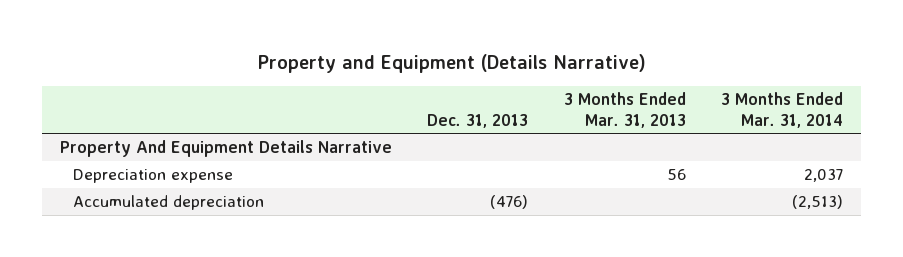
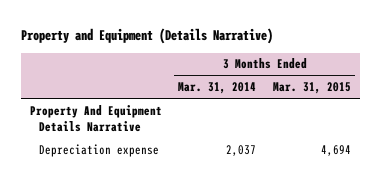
- | Dec. 31, 2013 | 3 Months Ended Mar. 31, 2013 | 3 Months Ended Mar. 31, 2014
+ | 3 Months Ended Mar. 31, 2014 | 3 Months Ended Mar. 31, 2015
- Accumulated depreciation | (476) | | (2,513)

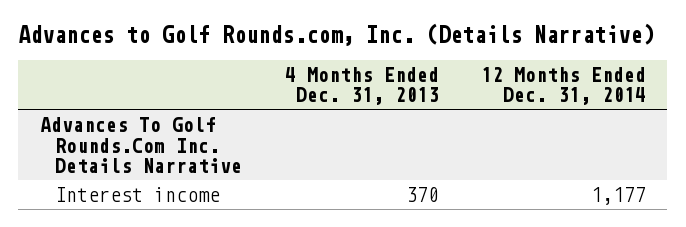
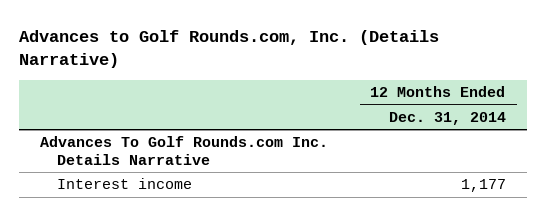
- | 4 Months Ended Dec. 31, 2013 | 12 Months Ended Dec. 31, 2014
+ | 12 Months Ended Dec. 31, 2014
- Advances To Golf Rounds.Com Inc. Details Narrative
+ Advances To Golf Rounds.com Inc. Details Narrative

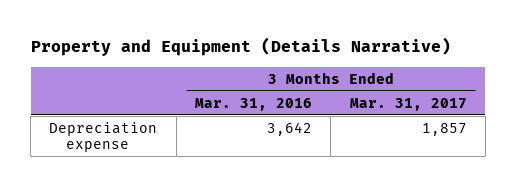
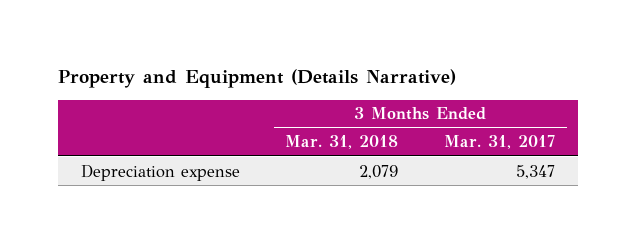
- | 3 Months Ended Mar. 31, 2016 | 3 Months Ended Mar. 31, 2017
+ | 3 Months Ended Mar. 31, 2018 | 3 Months Ended Mar. 31, 2017
- Depreciation expense | 3,642 | 1,857
+ Depreciation expense | 2,079 | 5,347

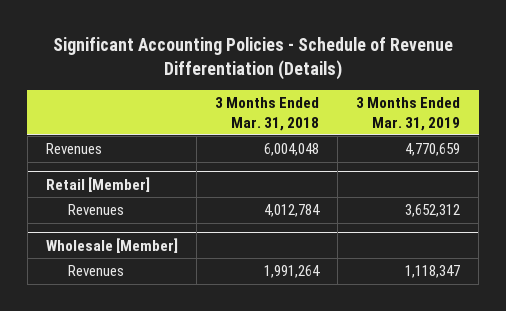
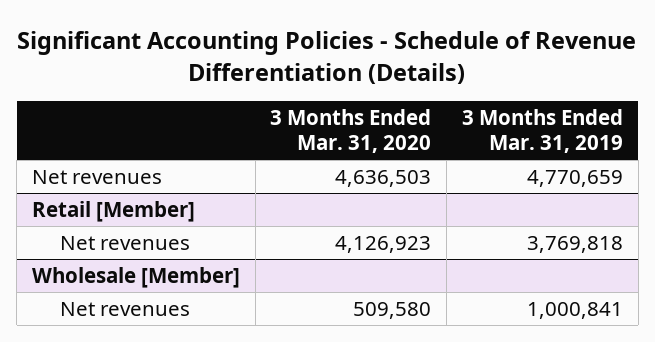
- | 3 Months Ended Mar. 31, 2018 | 3 Months Ended Mar. 31, 2019
+ | 3 Months Ended Mar. 31, 2020 | 3 Months Ended Mar. 31, 2019
- Revenues | 6,004,048 | 4,770,659
+ Net revenues | 4,636,503 | 4,770,659
@ Retail [Member]
- Revenues | 4,012,784 | 3,652,312
+ Net revenues | 4,126,923 | 3,769,818
@ Wholesale [Member]
- Revenues | 1,991,264 | 1,118,347
+ Net revenues | 509,580 | 1,000,841

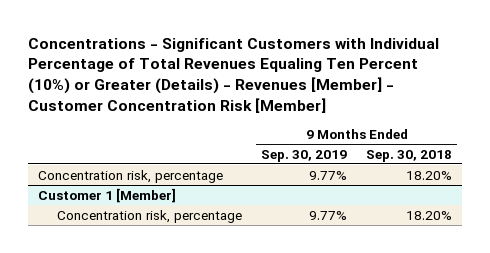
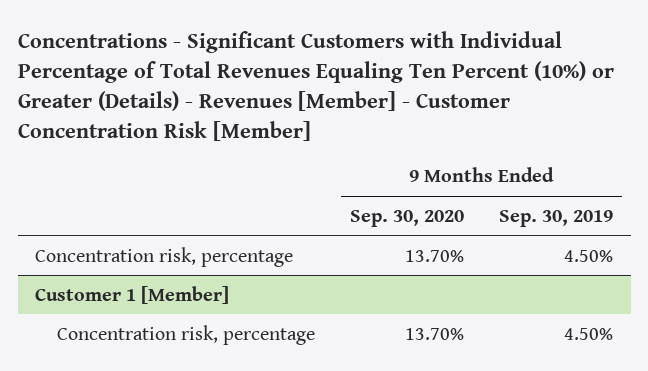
- | 9 Months Ended Sep. 30, 2019 | 9 Months Ended Sep. 30, 2018
+ | 9 Months Ended Sep. 30, 2020 | 9 Months Ended Sep. 30, 2019
- Concentration risk, percentage | 9.77% | 18.20%
+ Concentration risk, percentage | 13.70% | 4.50%
@ Customer 1 [Member]
- Concentration risk, percentage | 9.77% | 18.20%
+ Concentration risk, percentage | 13.70% | 4.50%

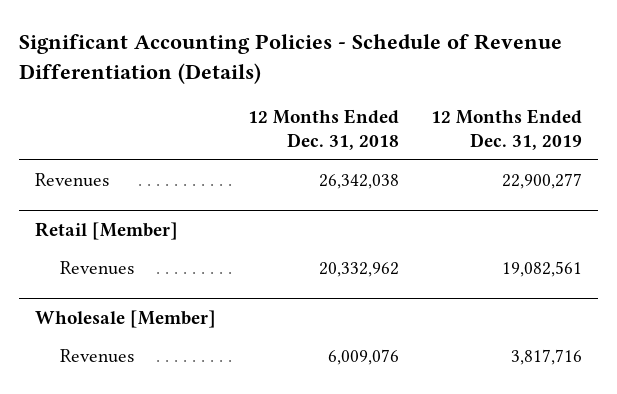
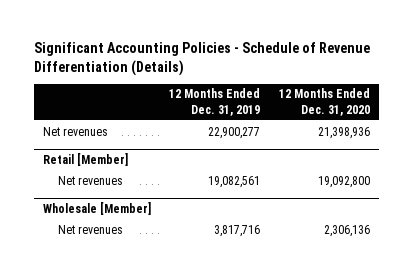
- | 12 Months Ended Dec. 31, 2018 | 12 Months Ended Dec. 31, 2019
+ | 12 Months Ended Dec. 31, 2019 | 12 Months Ended Dec. 31, 2020
- Revenues | 26,342,038 | 22,900,277
+ Net revenues | 22,900,277 | 21,398,936
@ Retail [Member]
- Revenues | 20,332,962 | 19,082,561
+ Net revenues | 19,082,561 | 19,092,800
@ Wholesale [Member]
- Revenues | 6,009,076 | 3,817,716
+ Net revenues | 3,817,716 | 2,306,136

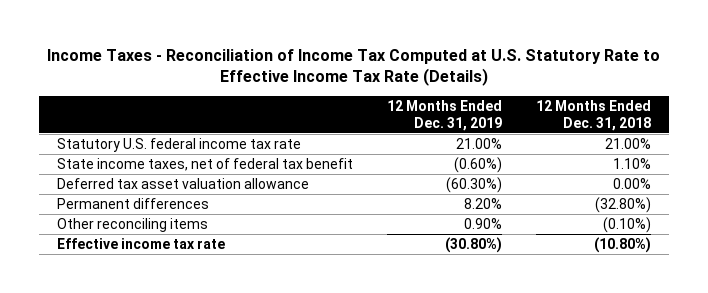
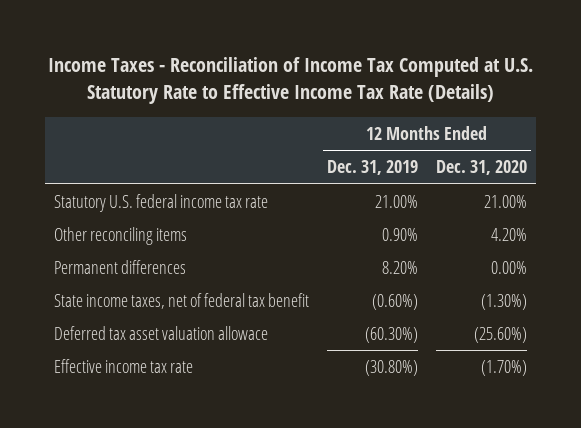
- | 12 Months Ended Dec. 31, 2019 | 12 Months Ended Dec. 31, 2018
+ | 12 Months Ended Dec. 31, 2019 | 12 Months Ended Dec. 31, 2020
- Deferred tax asset valuation allowance | (60.30%) | 0.00%
moved down: Permanent differences | 8.20% | 0.00%
moved down: State income taxes, net of federal tax benefit | (0.60%) | (1.30%)
+ Deferred tax asset valuation allowace | (60.30%) | (25.60%)

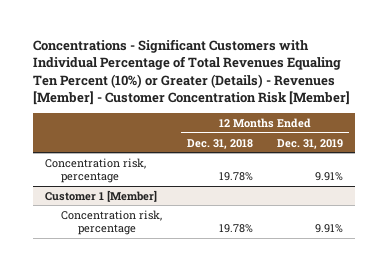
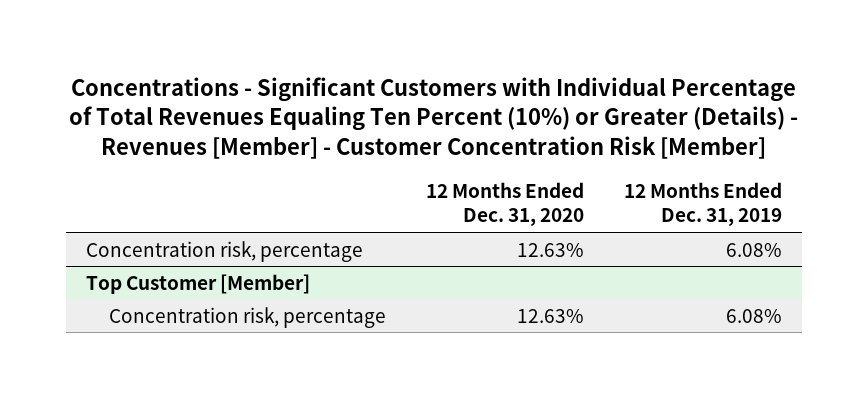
- | 12 Months Ended Dec. 31, 2018 | 12 Months Ended Dec. 31, 2019
+ | 12 Months Ended Dec. 31, 2020 | 12 Months Ended Dec. 31, 2019
- Concentration risk, percentage | 19.78% | 9.91%
- Customer 1 [Member]
- Concentration risk, percentage | 19.78% | 9.91%
+ Concentration risk, percentage | 12.63% | 6.08%
+ Top Customer [Member]
+ Concentration risk, percentage | 12.63% | 6.08%

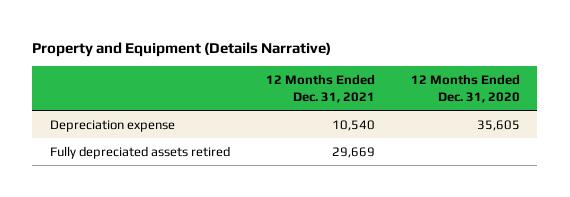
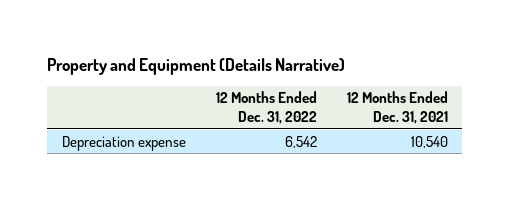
- | 12 Months Ended Dec. 31, 2021 | 12 Months Ended Dec. 31, 2020
+ | 12 Months Ended Dec. 31, 2022 | 12 Months Ended Dec. 31, 2021
- Fully depreciated assets retired | 29,669 |

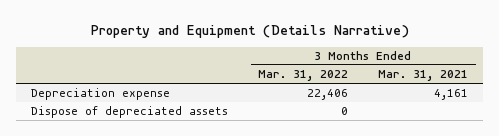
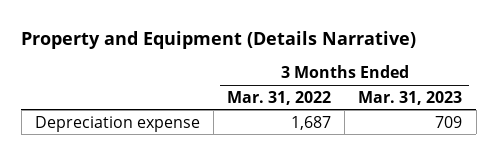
- | 3 Months Ended Mar. 31, 2022 | 3 Months Ended Mar. 31, 2021
+ | 3 Months Ended Mar. 31, 2022 | 3 Months Ended Mar. 31, 2023
- Depreciation expense | 22,406 | 4,161
- Dispose of depreciated assets | 0 |
+ Depreciation expense | 1,687 | 709

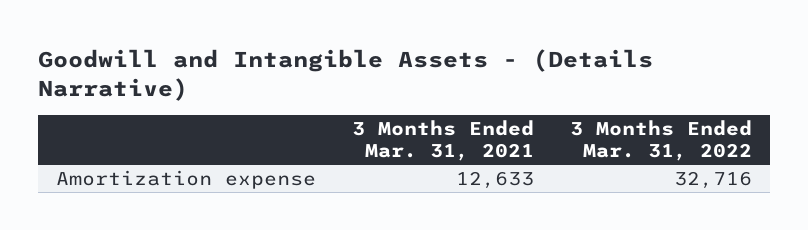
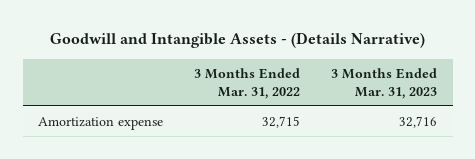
- | 3 Months Ended Mar. 31, 2021 | 3 Months Ended Mar. 31, 2022
+ | 3 Months Ended Mar. 31, 2022 | 3 Months Ended Mar. 31, 2023
- Amortization expense | 12,633 | 32,716
+ Amortization expense | 32,715 | 32,716

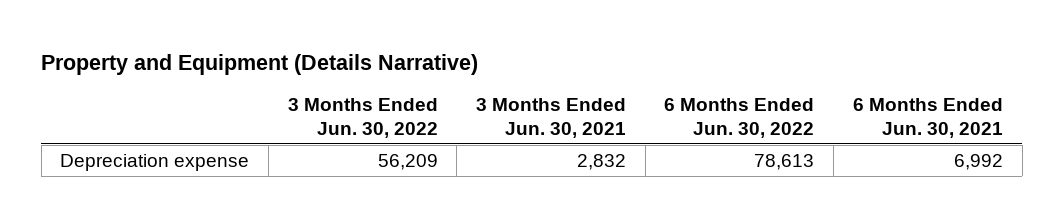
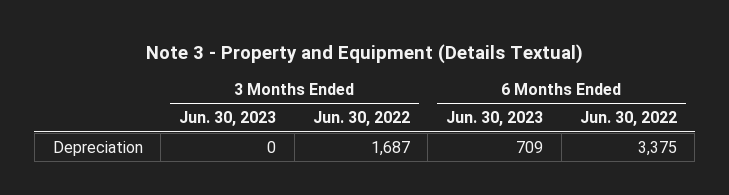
- Property and Equipment (Details Narrative)
+ Note 3 - Property and Equipment (Details Textual)
- | 3 Months Ended Jun. 30, 2022 | 3 Months Ended Jun. 30, 2021 | 6 Months Ended Jun. 30, 2022 | 6 Months Ended Jun. 30, 2021
+ | 3 Months Ended Jun. 30, 2023 | 3 Months Ended Jun. 30, 2022 | 6 Months Ended Jun. 30, 2023 | 6 Months Ended Jun. 30, 2022
- Depreciation expense | 56,209 | 2,832 | 78,613 | 6,992
+ Depreciation | 0 | 1,687 | 709 | 3,375

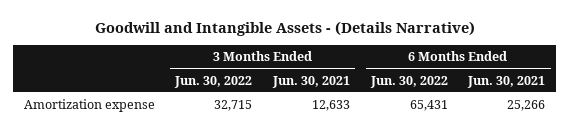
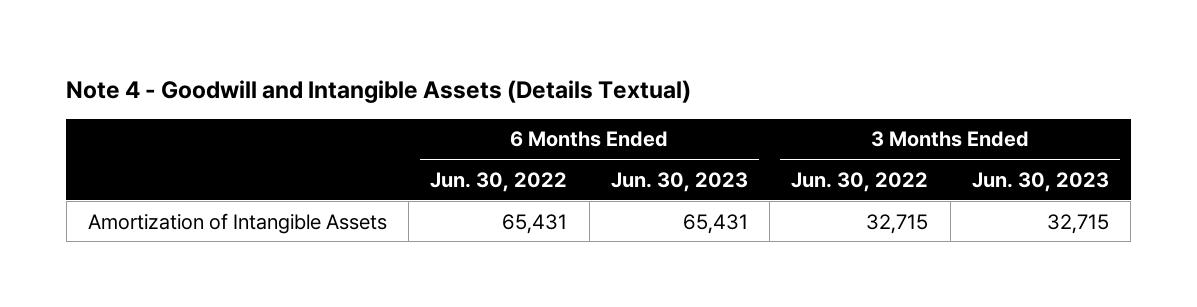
- Goodwill and Intangible Assets - (Details Narrative)
+ Note 4 - Goodwill and Intangible Assets (Details Textual)
- | 3 Months Ended Jun. 30, 2022 | 3 Months Ended Jun. 30, 2021 | 6 Months Ended Jun. 30, 2022 | 6 Months Ended Jun. 30, 2021
+ | 6 Months Ended Jun. 30, 2022 | 6 Months Ended Jun. 30, 2023 | 3 Months Ended Jun. 30, 2022 | 3 Months Ended Jun. 30, 2023
- Amortization expense | 32,715 | 12,633 | 65,431 | 25,266
+ Amortization of Intangible Assets | 65,431 | 65,431 | 32,715 | 32,715

